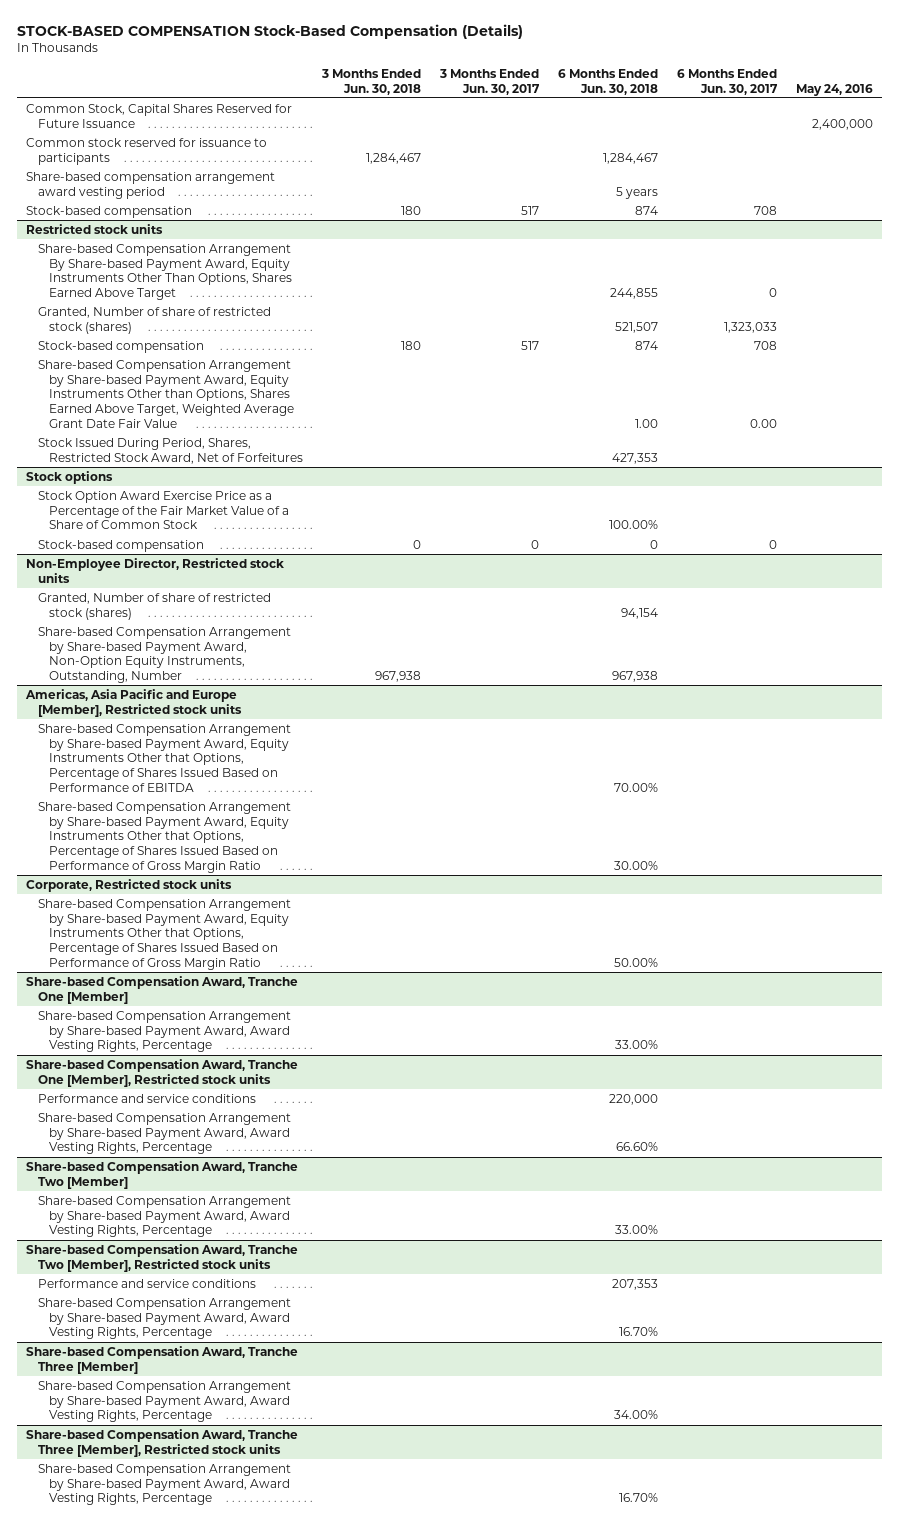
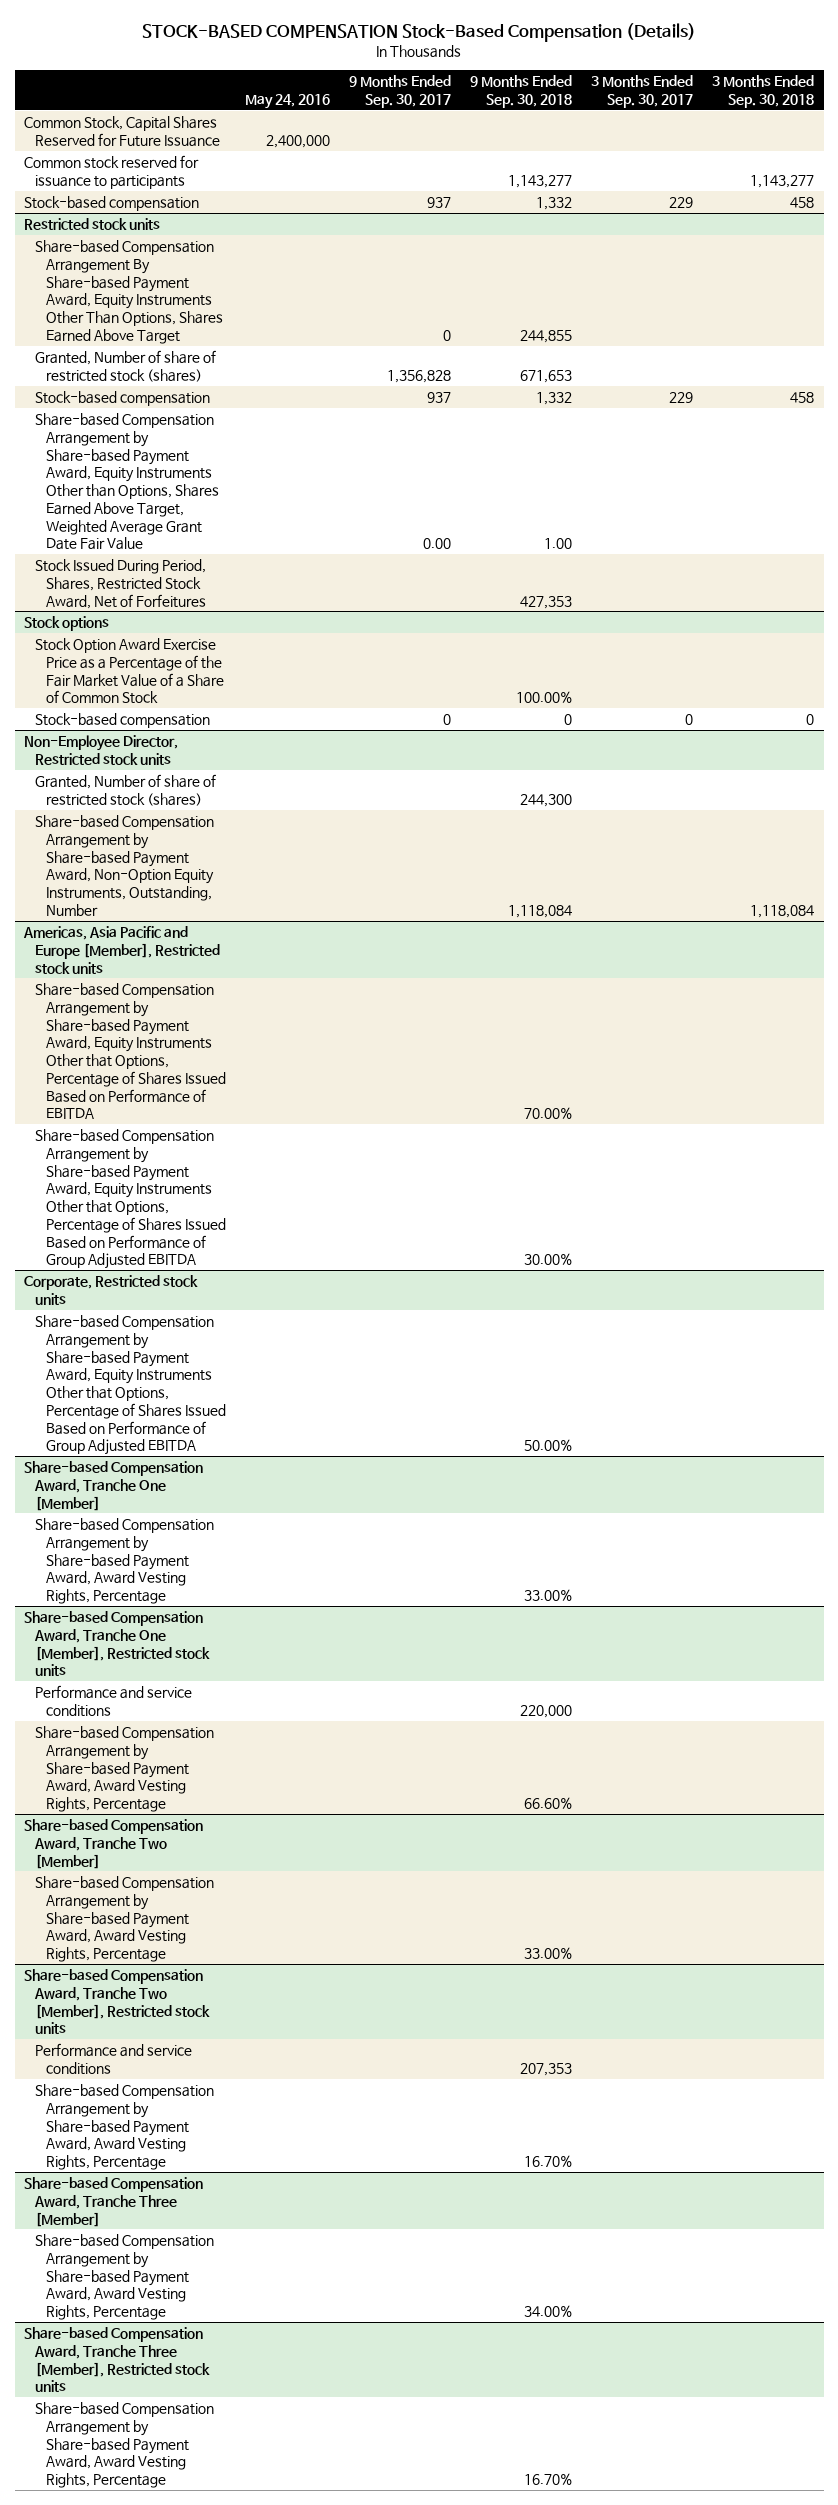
- | 3 Months Ended Jun. 30, 2018 | 3 Months Ended Jun. 30, 2017 | 6 Months Ended Jun. 30, 2018 | 6 Months Ended Jun. 30, 2017 | May 24, 2016
+ | May 24, 2016 | 9 Months Ended Sep. 30, 2017 | 9 Months Ended Sep. 30, 2018 | 3 Months Ended Sep. 30, 2017 | 3 Months Ended Sep. 30, 2018
- Share-based compensation arrangement award vesting period | | | 5 years | |
@ Americas, Asia Pacific and Europe [Member], Restricted stock units
- Share-based Compensation Arrangement by Share-based Payment Award, Equity Instruments Other that Options, Percentage of Shares Issued Based on Performance of Gross Margin Ratio | | | 30.00% | |
+ Share-based Compensation Arrangement by Share-based Payment Award, Equity Instruments Other that Options, Percentage of Shares Issued Based on Performance of Group Adjusted EBITDA | | | 30.00% | |
@ Corporate, Restricted stock units
- Share-based Compensation Arrangement by Share-based Payment Award, Equity Instruments Other that Options, Percentage of Shares Issued Based on Performance of Gross Margin Ratio | | | 50.00% | |
+ Share-based Compensation Arrangement by Share-based Payment Award, Equity Instruments Other that Options, Percentage of Shares Issued Based on Performance of Group Adjusted EBITDA | | | 50.00% | |

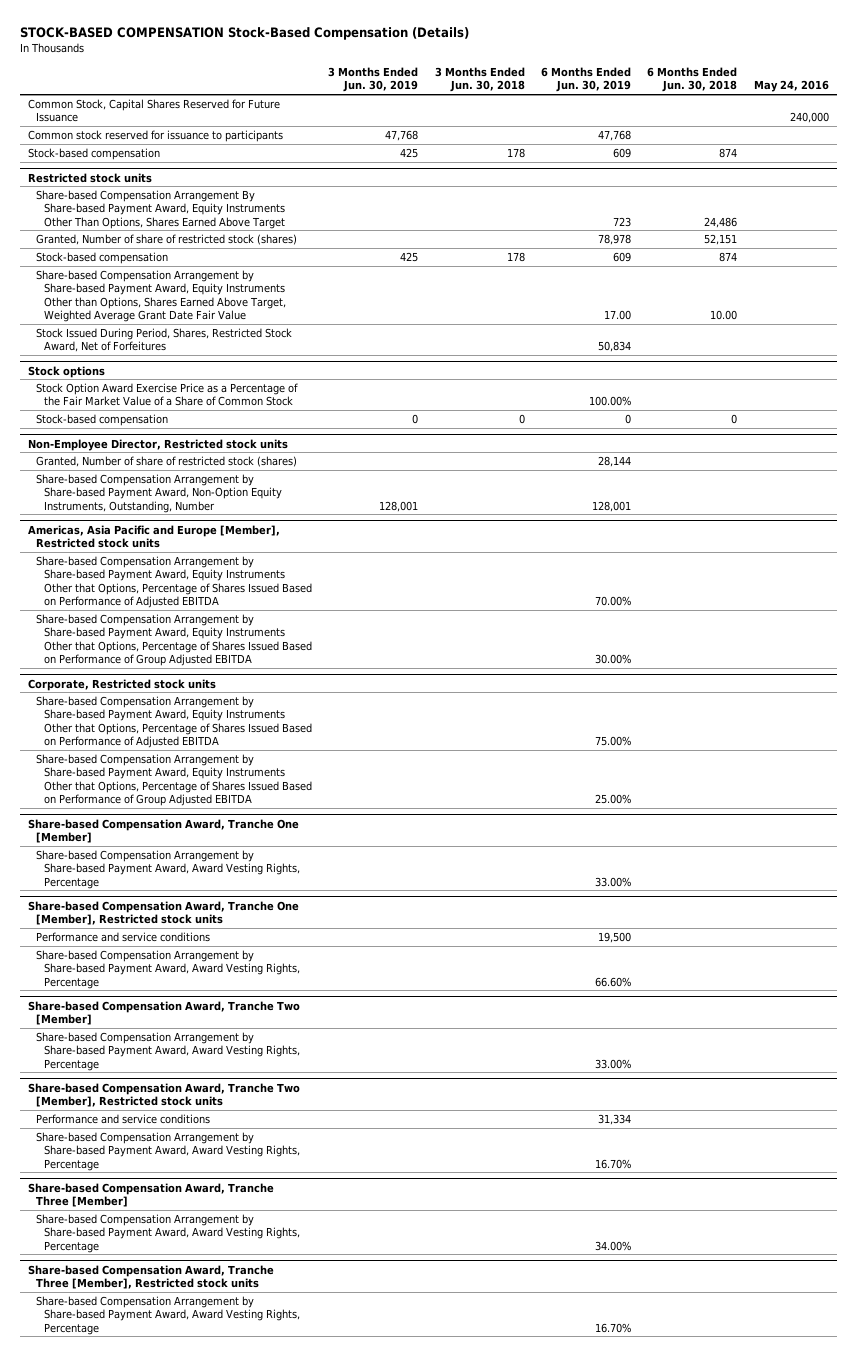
- | May 24, 2016 | 9 Months Ended Sep. 30, 2017 | 9 Months Ended Sep. 30, 2018 | 3 Months Ended Sep. 30, 2017 | 3 Months Ended Sep. 30, 2018
+ | 3 Months Ended Jun. 30, 2019 | 3 Months Ended Jun. 30, 2018 | 6 Months Ended Jun. 30, 2019 | 6 Months Ended Jun. 30, 2018 | May 24, 2016
- Common Stock, Capital Shares Reserved for Future Issuance | 2,400,000 | | | |
+ Common Stock, Capital Shares Reserved for Future Issuance | | | | | 240,000
@ Americas, Asia Pacific and Europe [Member], Restricted stock units
- Share-based Compensation Arrangement by Share-based Payment Award, Equity Instruments Other that Options, Percentage of Shares Issued Based on Performance of EBITDA | | | 70.00% | |
+ Share-based Compensation Arrangement by Share-based Payment Award, Equity Instruments Other that Options, Percentage of Shares Issued Based on Performance of Adjusted EBITDA | | | 70.00% | |
@ Corporate, Restricted stock units
+ Share-based Compensation Arrangement by Share-based Payment Award, Equity Instruments Other that Options, Percentage of Shares Issued Based on Performance of Adjusted EBITDA | | | 75.00% | |

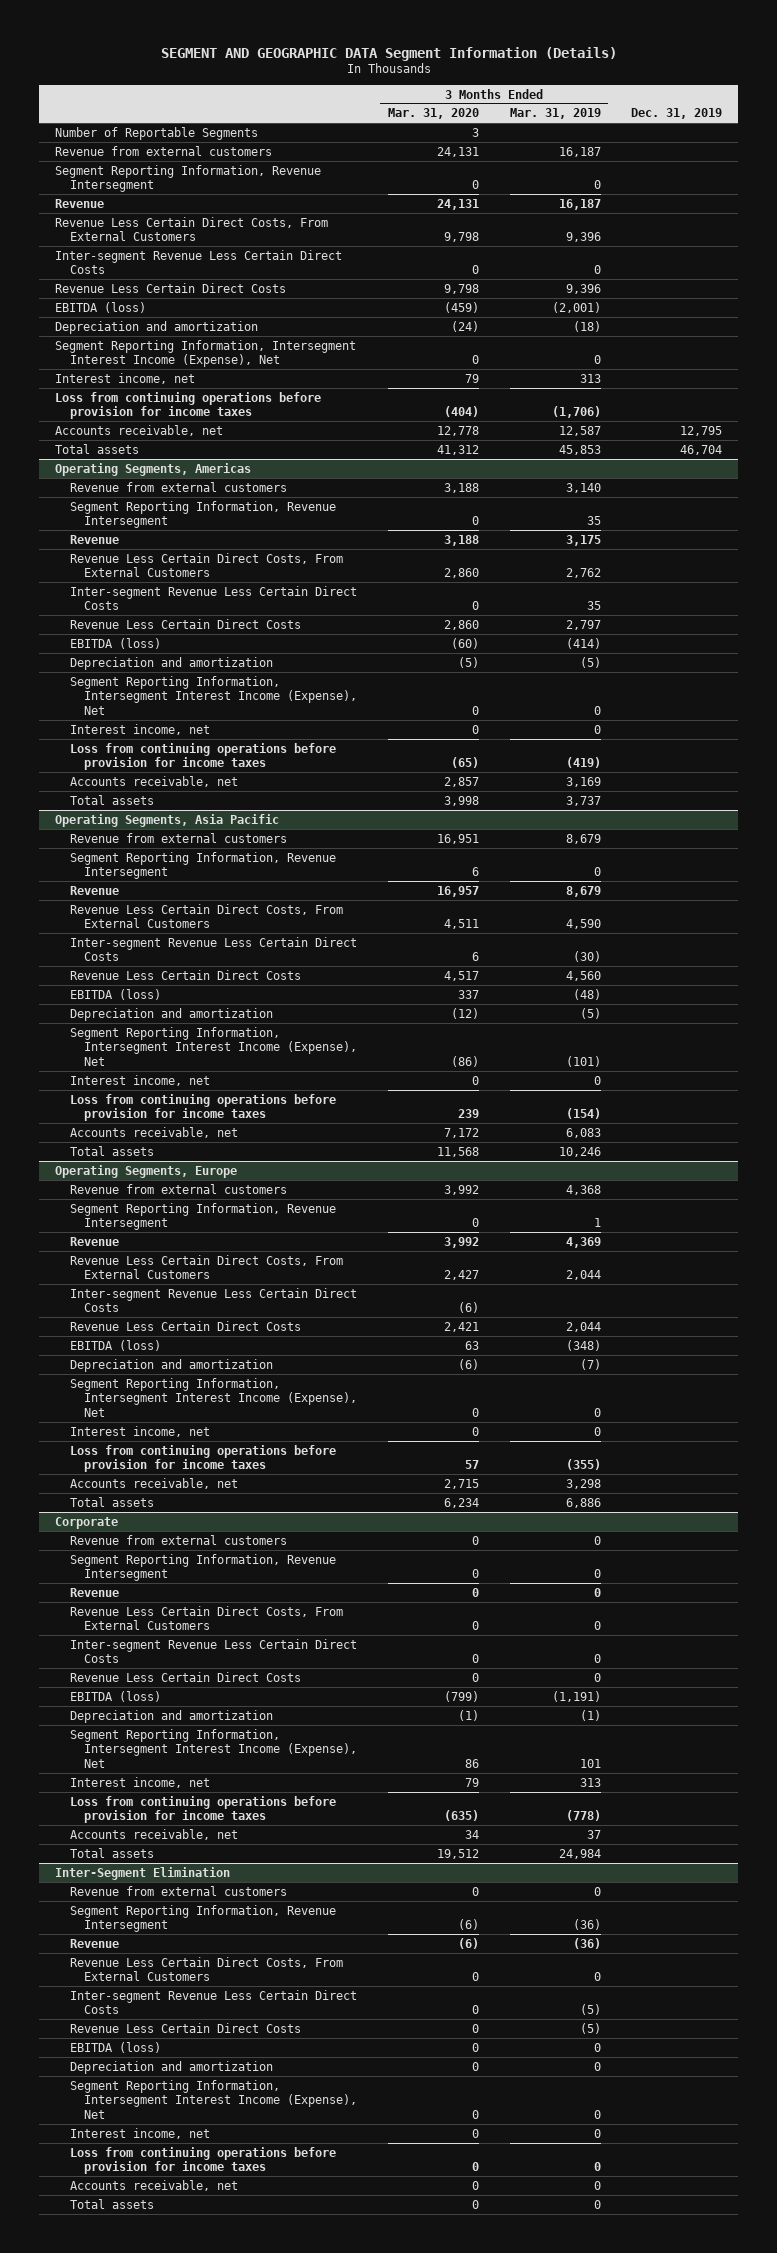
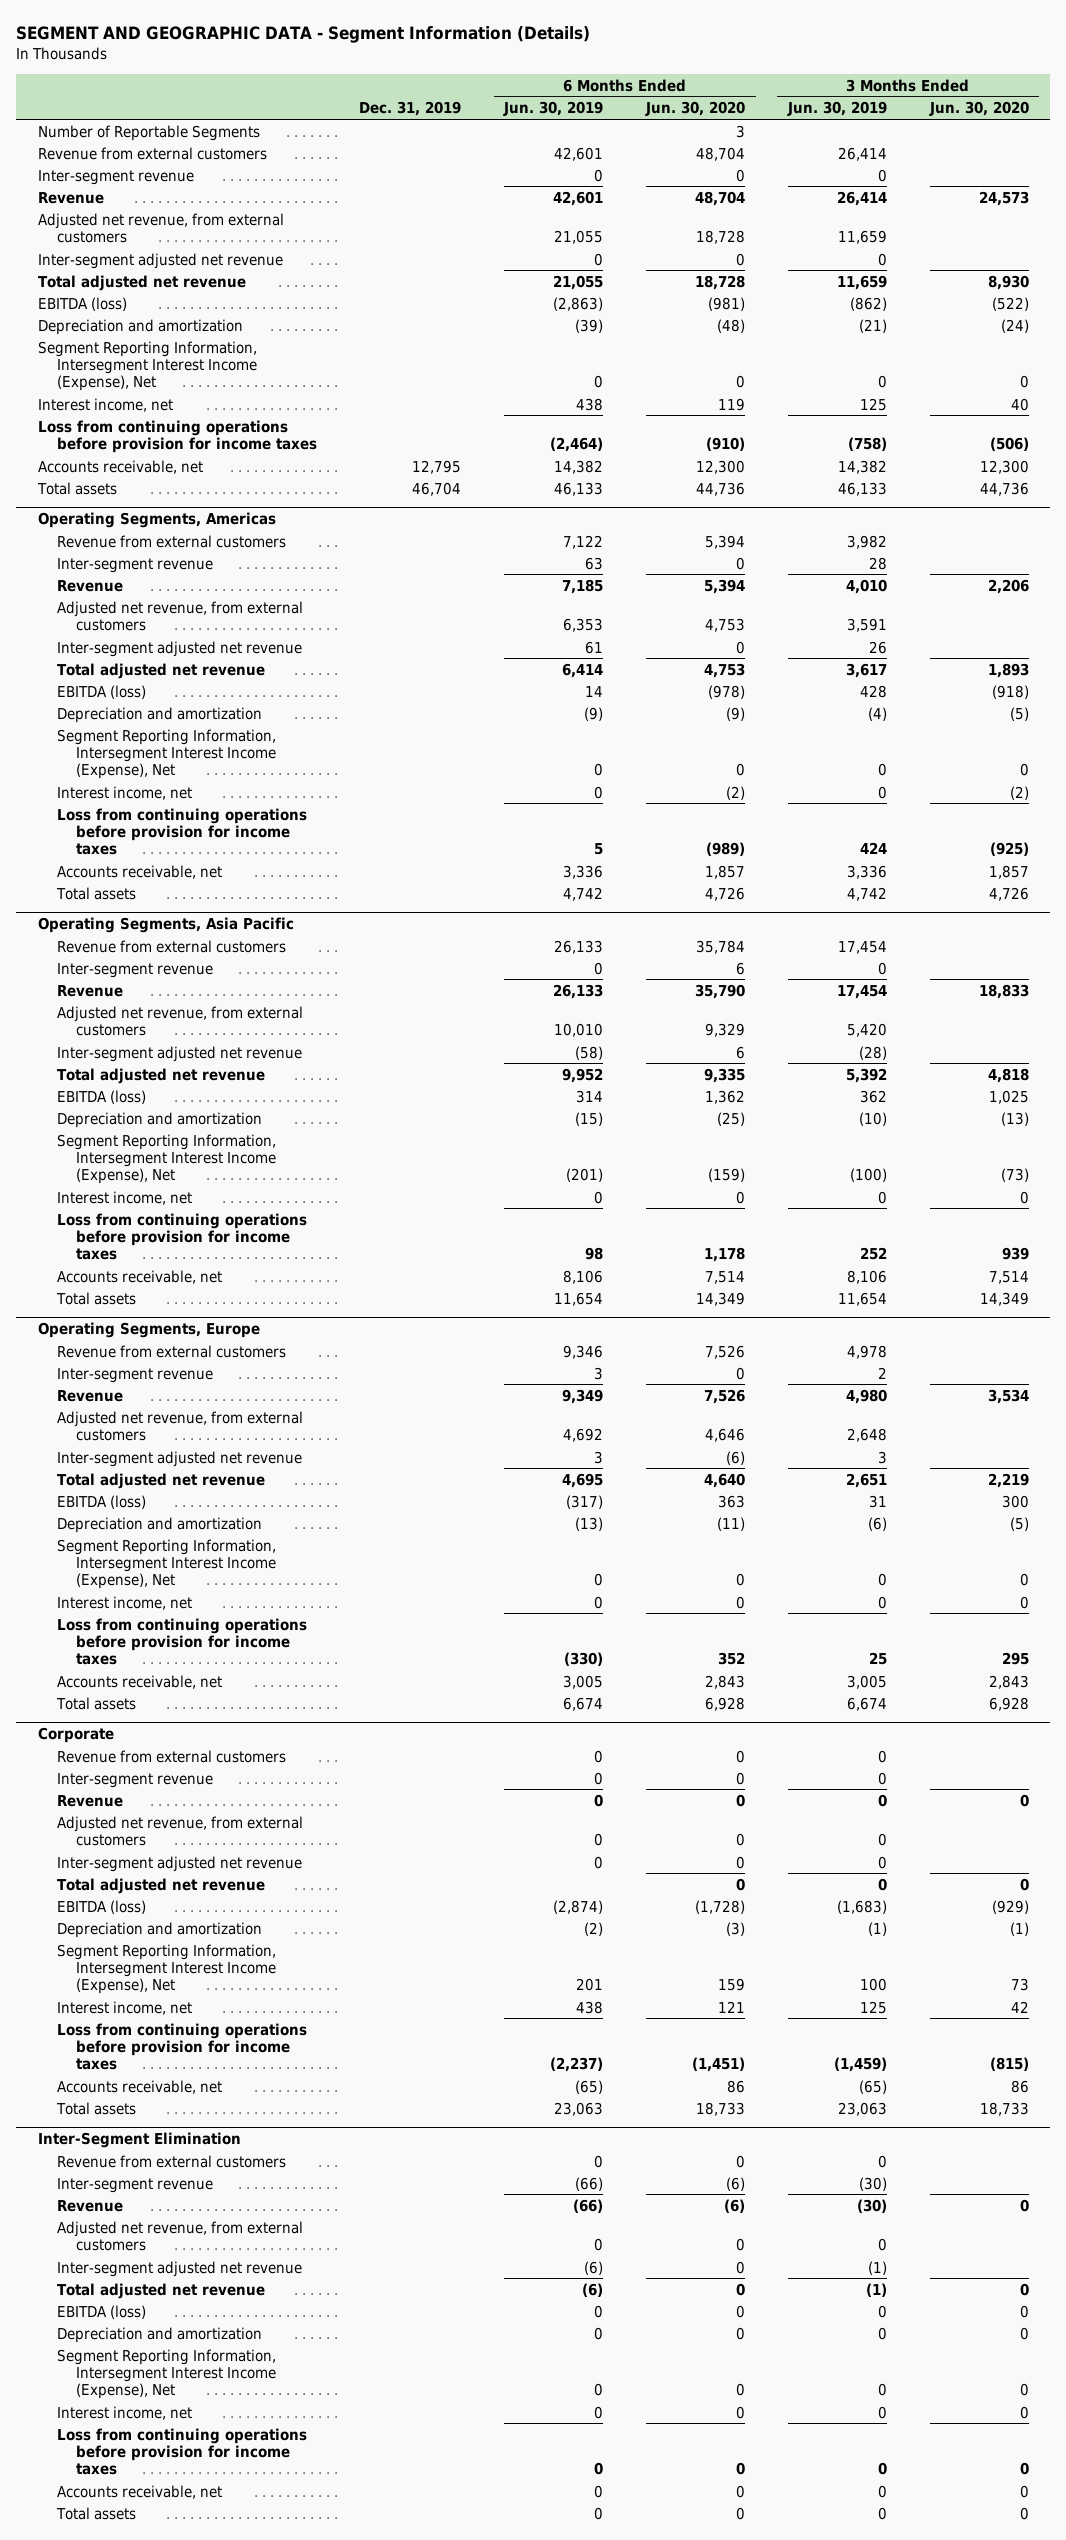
- SEGMENT AND GEOGRAPHIC DATA Segment Information (Details)
+ SEGMENT AND GEOGRAPHIC DATA - Segment Information (Details)
- | 3 Months Ended Mar. 31, 2020 | 3 Months Ended Mar. 31, 2019 | Dec. 31, 2019
+ | Dec. 31, 2019 | 6 Months Ended Jun. 30, 2019 | 6 Months Ended Jun. 30, 2020 | 3 Months Ended Jun. 30, 2019 | 3 Months Ended Jun. 30, 2020
- Segment Reporting Information, Revenue Intersegment | 0 | 0 |
+ Inter-segment revenue | | 0 | 0 | 0 |
- Revenue Less Certain Direct Costs, From External Customers | 9,798 | 9,396 |
- Inter-segment Revenue Less Certain Direct Costs | 0 | 0 |
- Revenue Less Certain Direct Costs | 9,798 | 9,396 |
+ Adjusted net revenue, from external customers | | 21,055 | 18,728 | 11,659 |
+ Inter-segment adjusted net revenue | | 0 | 0 | 0 |
+ Total adjusted net revenue | | 21,055 | 18,728 | 11,659 | 8,930
@ Operating Segments, Americas
- Segment Reporting Information, Revenue Intersegment | 0 | 35 |
+ Inter-segment revenue | | 63 | 0 | 28 |
- Revenue Less Certain Direct Costs, From External Customers | 2,860 | 2,762 |
- Inter-segment Revenue Less Certain Direct Costs | 0 | 35 |
- Revenue Less Certain Direct Costs | 2,860 | 2,797 |
+ Adjusted net revenue, from external customers | | 6,353 | 4,753 | 3,591 |
+ Inter-segment adjusted net revenue | | 61 | 0 | 26 |
+ Total adjusted net revenue | | 6,414 | 4,753 | 3,617 | 1,893
@ Operating Segments, Asia Pacific
- Segment Reporting Information, Revenue Intersegment | 6 | 0 |
+ Inter-segment revenue | | 0 | 6 | 0 |
- Revenue Less Certain Direct Costs, From External Customers | 4,511 | 4,590 |
- Inter-segment Revenue Less Certain Direct Costs | 6 | (30) |
- Revenue Less Certain Direct Costs | 4,517 | 4,560 |
+ Adjusted net revenue, from external customers | | 10,010 | 9,329 | 5,420 |
+ Inter-segment adjusted net revenue | | (58) | 6 | (28) |
+ Total adjusted net revenue | | 9,952 | 9,335 | 5,392 | 4,818
@ Operating Segments, Europe
- Segment Reporting Information, Revenue Intersegment | 0 | 1 |
+ Inter-segment revenue | | 3 | 0 | 2 |
- Revenue Less Certain Direct Costs, From External Customers | 2,427 | 2,044 |
- Inter-segment Revenue Less Certain Direct Costs | (6) | |
- Revenue Less Certain Direct Costs | 2,421 | 2,044 |
+ Adjusted net revenue, from external customers | | 4,692 | 4,646 | 2,648 |
+ Inter-segment adjusted net revenue | | 3 | (6) | 3 |
+ Total adjusted net revenue | | 4,695 | 4,640 | 2,651 | 2,219
@ Corporate
- Segment Reporting Information, Revenue Intersegment | 0 | 0 |
+ Inter-segment revenue | | 0 | 0 | 0 |
- Revenue Less Certain Direct Costs, From External Customers | 0 | 0 |
- Inter-segment Revenue Less Certain Direct Costs | 0 | 0 |
- Revenue Less Certain Direct Costs | 0 | 0 |
+ Adjusted net revenue, from external customers | | 0 | 0 | 0 |
+ Inter-segment adjusted net revenue | | 0 | 0 | 0 |
+ Total adjusted net revenue | | | 0 | 0 | 0
@ Inter-Segment Elimination
- Segment Reporting Information, Revenue Intersegment | (6) | (36) |
+ Inter-segment revenue | | (66) | (6) | (30) |
- Revenue Less Certain Direct Costs, From External Customers | 0 | 0 |
- Inter-segment Revenue Less Certain Direct Costs | 0 | (5) |
- Revenue Less Certain Direct Costs | 0 | (5) |
+ Adjusted net revenue, from external customers | | 0 | 0 | 0 |
+ Inter-segment adjusted net revenue | | (6) | 0 | (1) |
+ Total adjusted net revenue | | (6) | 0 | (1) | 0

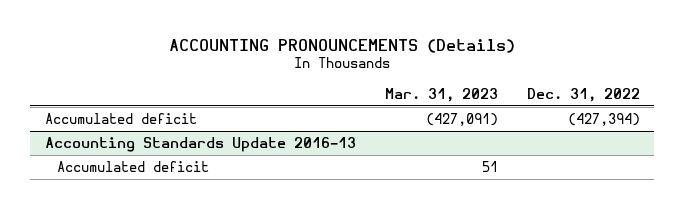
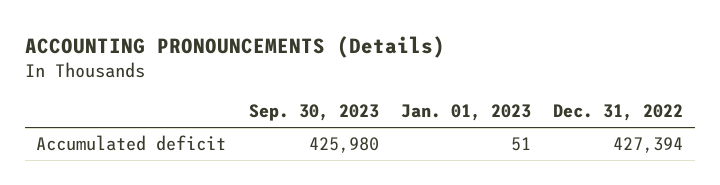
- | Mar. 31, 2023 | Dec. 31, 2022
+ | Sep. 30, 2023 | Jan. 01, 2023 | Dec. 31, 2022
- Accumulated deficit | (427,091) | (427,394)
- Accounting Standards Update 2016-13
- Accumulated deficit | 51 |
+ Accumulated deficit | 425,980 | 51 | 427,394

